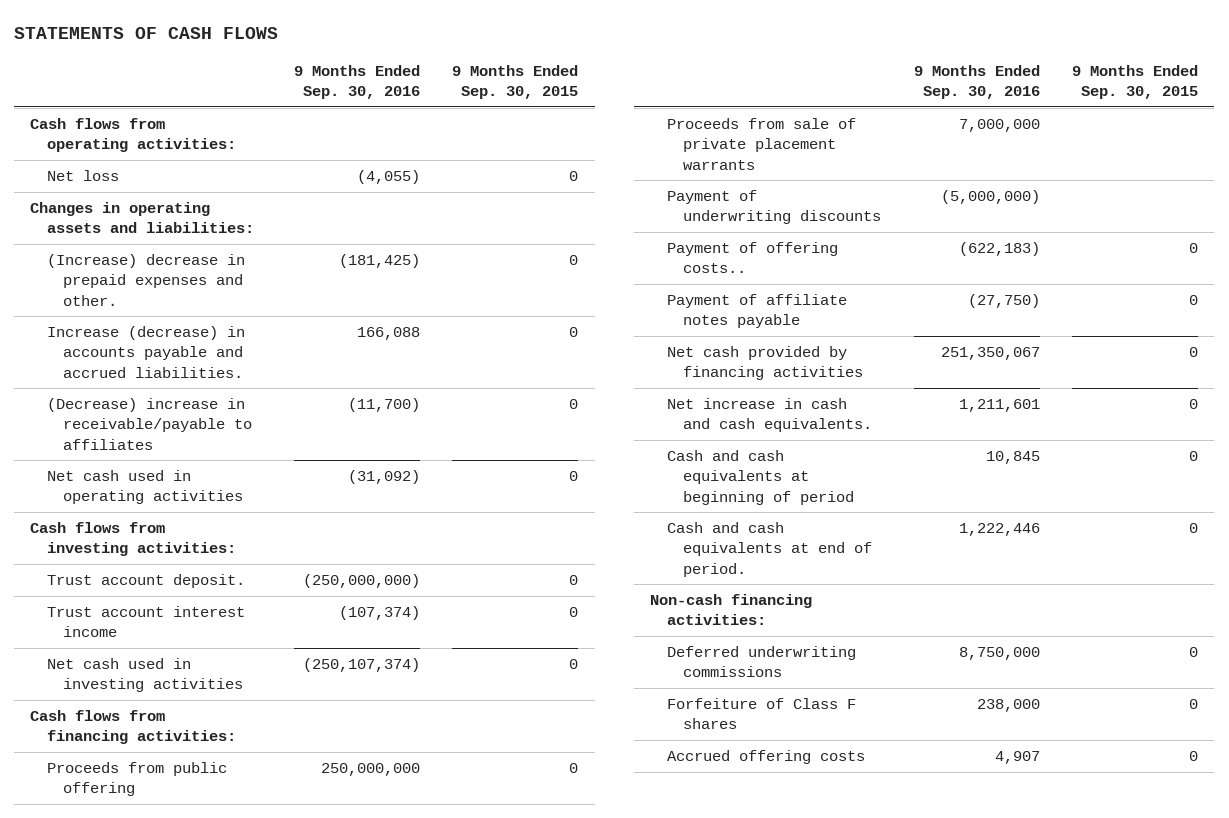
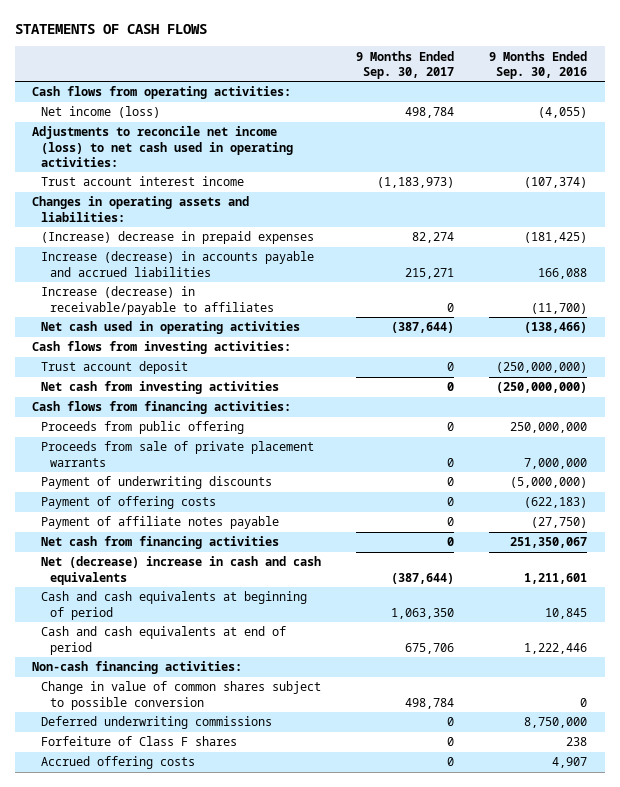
- | 9 Months Ended Sep. 30, 2016 | 9 Months Ended Sep. 30, 2015
+ | 9 Months Ended Sep. 30, 2017 | 9 Months Ended Sep. 30, 2016
- Net loss | (4,055) | 0
+ Net income (loss) | 498,784 | (4,055)
+ Adjustments to reconcile net income (loss) to net cash used in operating activities:
moved up: Trust account interest income | (1,183,973) | (107,374)
- (Increase) decrease in prepaid expenses and other. | (181,425) | 0
- Increase (decrease) in accounts payable and accrued liabilities. | 166,088 | 0
- (Decrease) increase in receivable/payable to affiliates | (11,700) | 0
- Net cash used in operating activities | (31,092) | 0
+ (Increase) decrease in prepaid expenses | 82,274 | (181,425)
+ Increase (decrease) in accounts payable and accrued liabilities | 215,271 | 166,088
+ Increase (decrease) in receivable/payable to affiliates | 0 | (11,700)
+ Net cash used in operating activities | (387,644) | (138,466)
- Trust account deposit. | (250,000,000) | 0
- Net cash used in investing activities | (250,107,374) | 0
+ Trust account deposit | 0 | (250,000,000)
+ Net cash from investing activities | 0 | (250,000,000)
- Payment of offering costs.. | (622,183) | 0
+ Payment of offering costs | 0 | (622,183)
- Net cash provided by financing activities | 251,350,067 | 0
- Net increase in cash and cash equivalents. | 1,211,601 | 0
+ Net cash from financing activities | 0 | 251,350,067
+ Net (decrease) increase in cash and cash equivalents | (387,644) | 1,211,601
- Cash and cash equivalents at end of period. | 1,222,446 | 0
+ Cash and cash equivalents at end of period | 675,706 | 1,222,446
+ Change in value of common shares subject to possible conversion | 498,784 | 0
- Forfeiture of Class F shares | 238,000 | 0
+ Forfeiture of Class F shares | 0 | 238

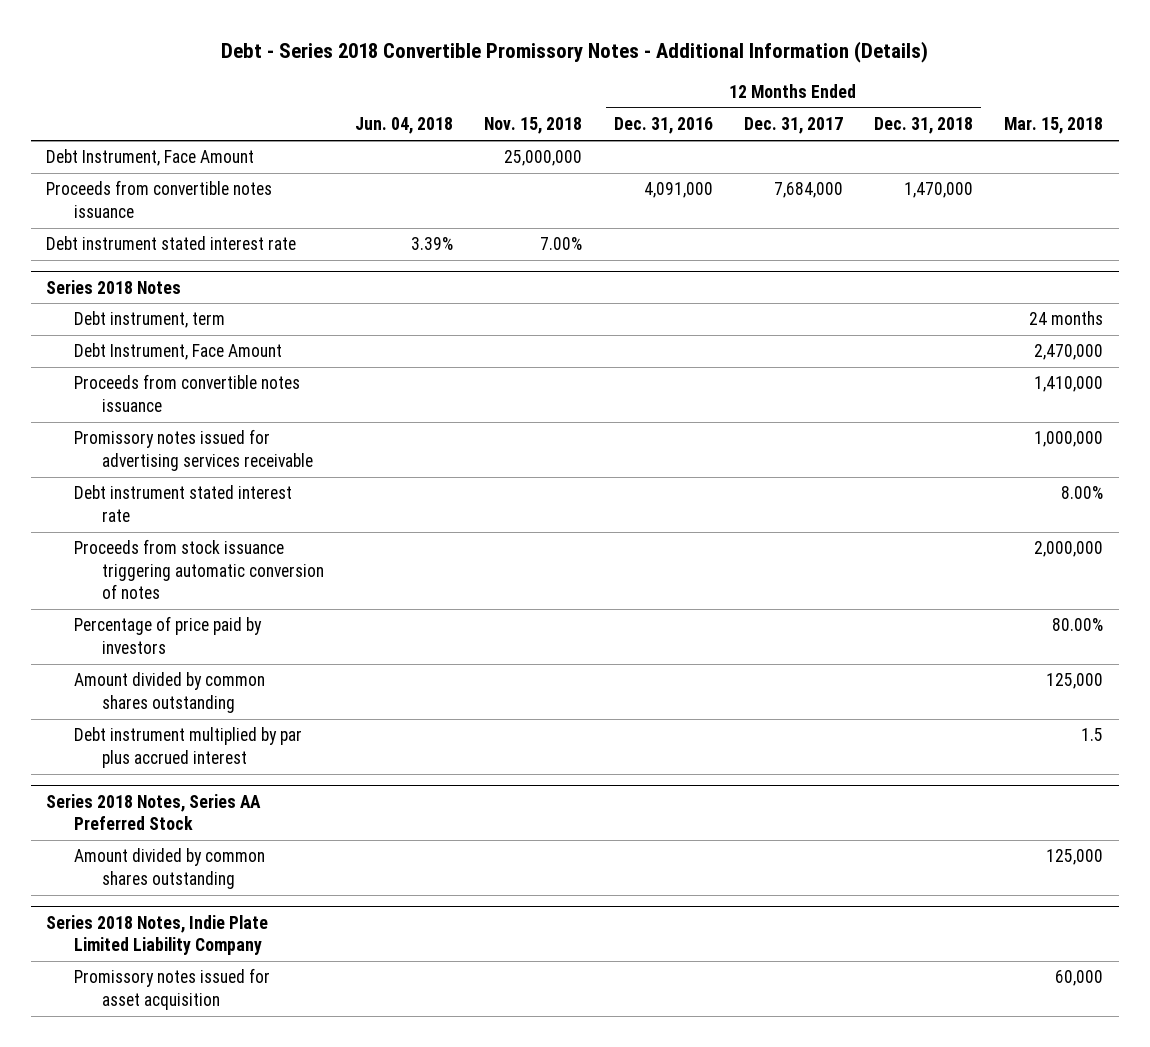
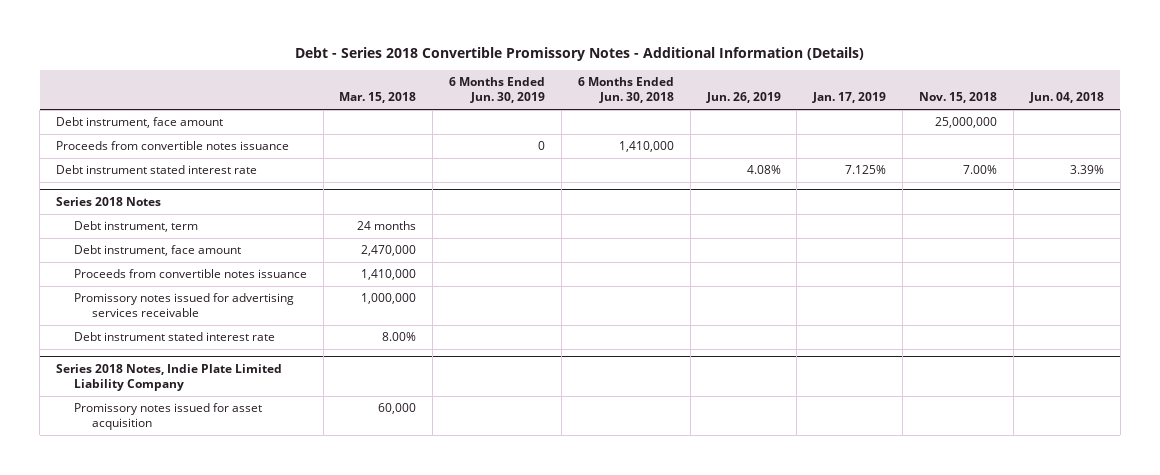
- | Jun. 04, 2018 | Nov. 15, 2018 | 12 Months Ended Dec. 31, 2016 | 12 Months Ended Dec. 31, 2017 | 12 Months Ended Dec. 31, 2018 | Mar. 15, 2018
+ | Mar. 15, 2018 | 6 Months Ended Jun. 30, 2019 | 6 Months Ended Jun. 30, 2018 | Jun. 26, 2019 | Jan. 17, 2019 | Nov. 15, 2018 | Jun. 04, 2018
- Debt Instrument, Face Amount | | 25,000,000 | | | |
+ Debt instrument, face amount | | | | | | 25,000,000 |
@ Series 2018 Notes
- Debt Instrument, Face Amount | | | | | | 2,470,000
+ Debt instrument, face amount | 2,470,000 | | | | | |
- Proceeds from stock issuance triggering automatic conversion of notes | | | | | | 2,000,000
- Percentage of price paid by investors | | | | | | 80.00%
- Amount divided by common shares outstanding | | | | | | 125,000
- Debt instrument multiplied by par plus accrued interest | | | | | | 1.5
- Series 2018 Notes, Series AA Preferred Stock
- Amount divided by common shares outstanding | | | | | | 125,000

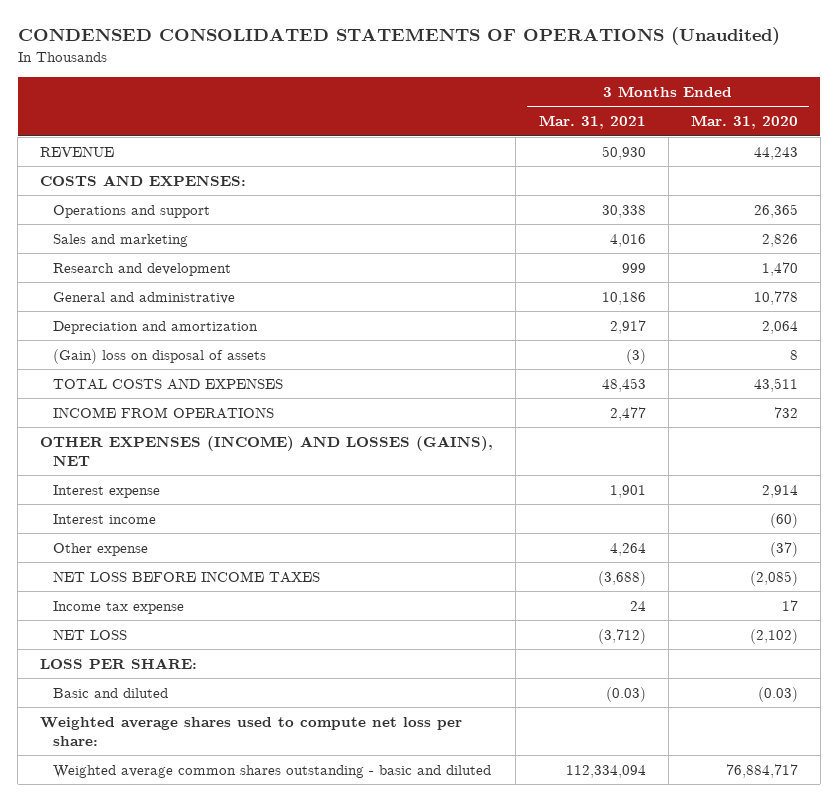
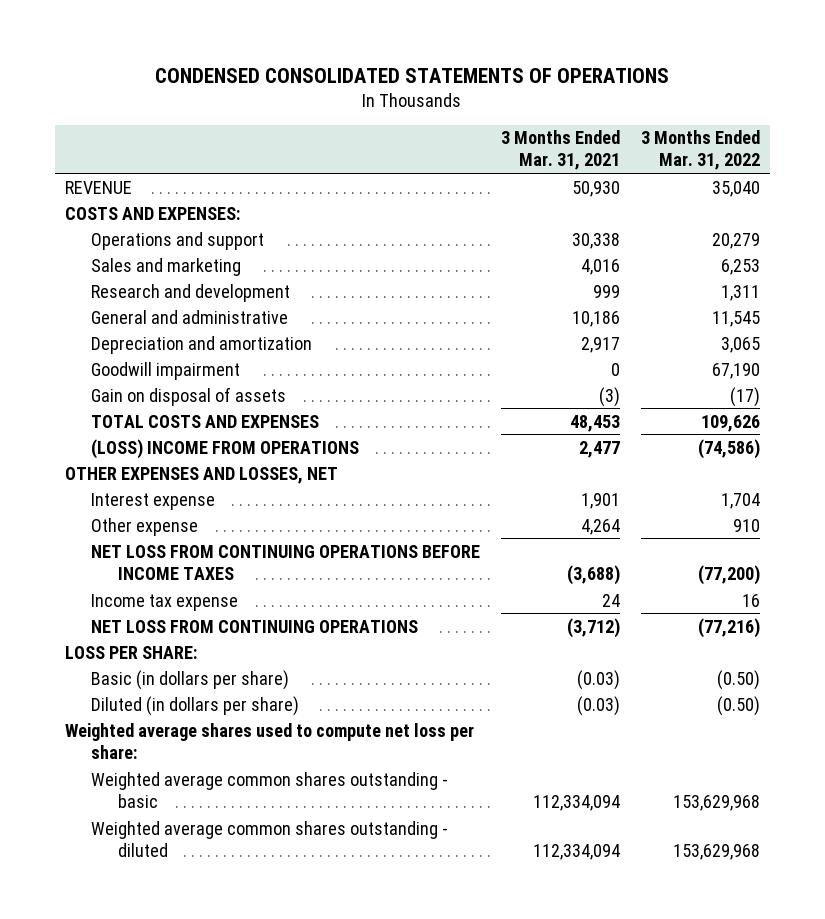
- CONDENSED CONSOLIDATED STATEMENTS OF OPERATIONS (Unaudited)
+ CONDENSED CONSOLIDATED STATEMENTS OF OPERATIONS
- | 3 Months Ended Mar. 31, 2021 | 3 Months Ended Mar. 31, 2020
+ | 3 Months Ended Mar. 31, 2021 | 3 Months Ended Mar. 31, 2022
- (Gain) loss on disposal of assets | (3) | 8
+ Goodwill impairment | 0 | 67,190
+ Gain on disposal of assets | (3) | (17)
- INCOME FROM OPERATIONS | 2,477 | 732
- OTHER EXPENSES (INCOME) AND LOSSES (GAINS), NET
+ (LOSS) INCOME FROM OPERATIONS | 2,477 | (74,586)
+ OTHER EXPENSES AND LOSSES, NET
- Interest income | | (60)
- NET LOSS BEFORE INCOME TAXES | (3,688) | (2,085)
+ NET LOSS FROM CONTINUING OPERATIONS BEFORE INCOME TAXES | (3,688) | (77,200)
- NET LOSS | (3,712) | (2,102)
+ NET LOSS FROM CONTINUING OPERATIONS | (3,712) | (77,216)
- Basic and diluted | (0.03) | (0.03)
+ Basic (in dollars per share) | (0.03) | (0.50)
+ Diluted (in dollars per share) | (0.03) | (0.50)
- Weighted average common shares outstanding - basic and diluted | 112,334,094 | 76,884,717
+ Weighted average common shares outstanding - basic | 112,334,094 | 153,629,968
+ Weighted average common shares outstanding - diluted | 112,334,094 | 153,629,968

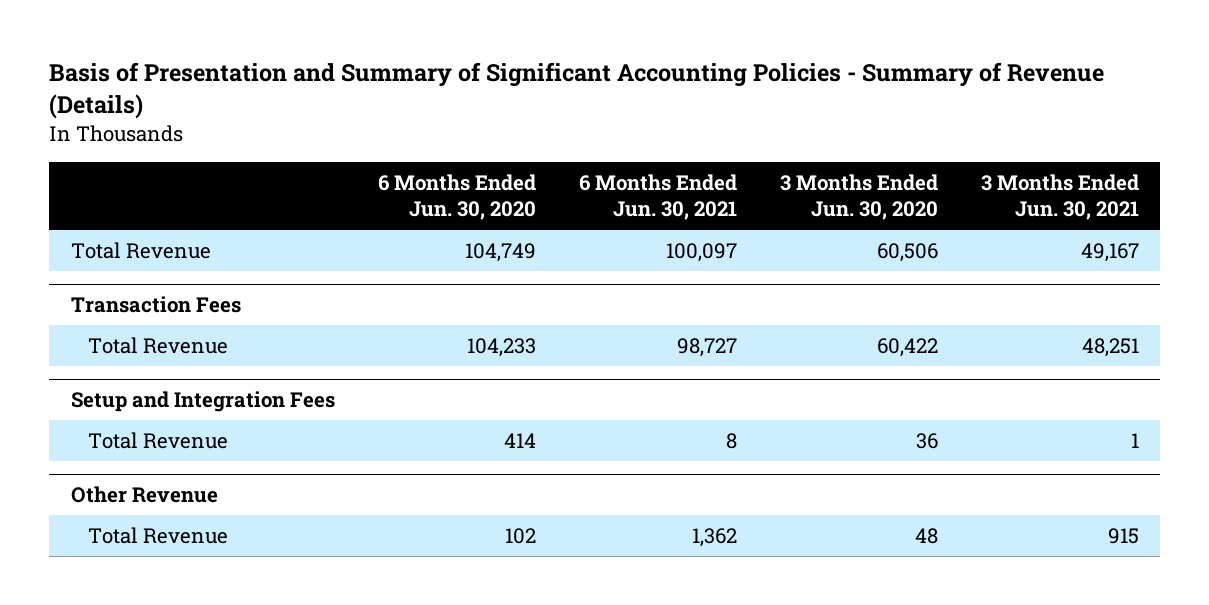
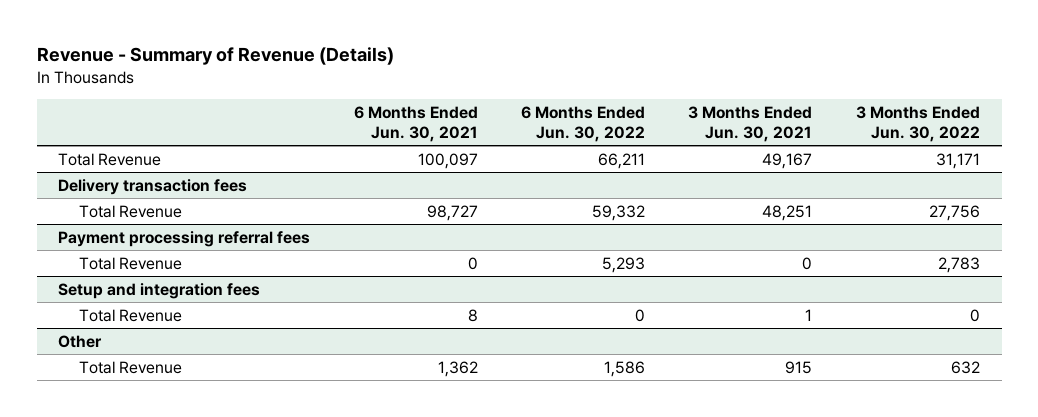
- Basis of Presentation and Summary of Significant Accounting Policies - Summary of Revenue (Details)
+ Revenue - Summary of Revenue (Details)
- | 6 Months Ended Jun. 30, 2020 | 6 Months Ended Jun. 30, 2021 | 3 Months Ended Jun. 30, 2020 | 3 Months Ended Jun. 30, 2021
+ | 6 Months Ended Jun. 30, 2021 | 6 Months Ended Jun. 30, 2022 | 3 Months Ended Jun. 30, 2021 | 3 Months Ended Jun. 30, 2022
- Transaction Fees
+ Delivery transaction fees
- Setup and Integration Fees
+ Payment processing referral fees
+ Total Revenue | 0 | 5,293 | 0 | 2,783
+ Setup and integration fees
- Other Revenue
+ Other

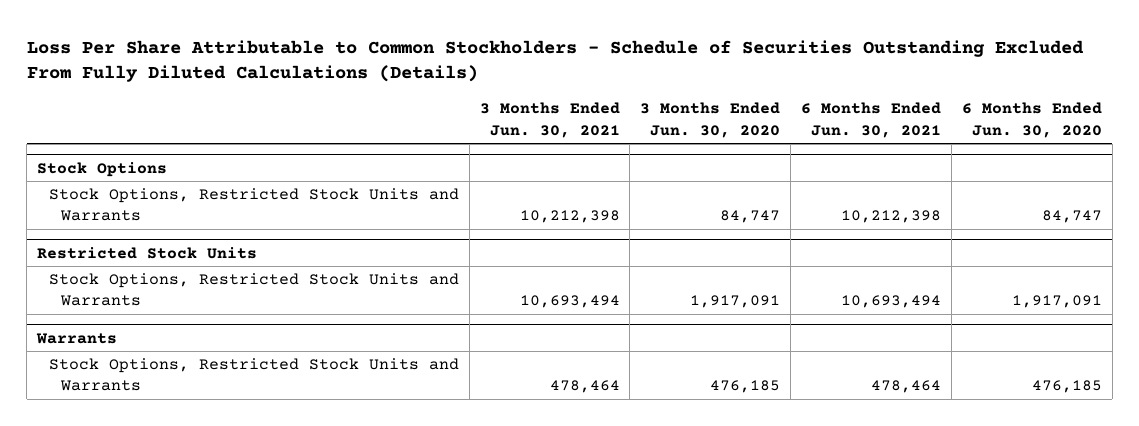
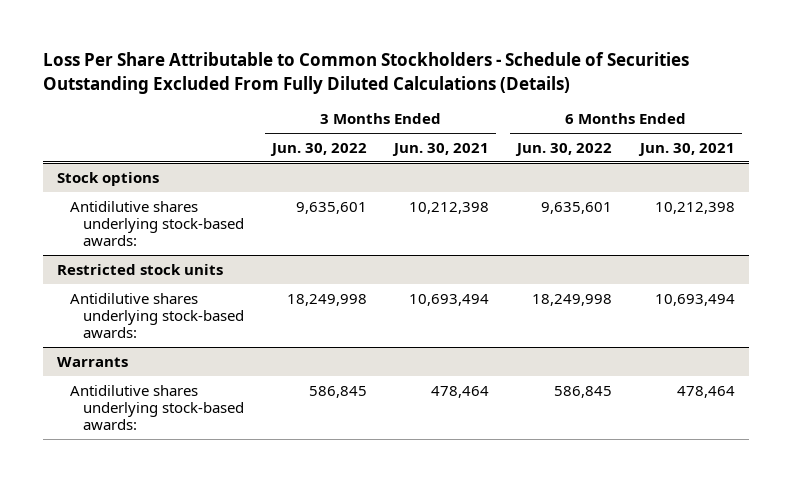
- | 3 Months Ended Jun. 30, 2021 | 3 Months Ended Jun. 30, 2020 | 6 Months Ended Jun. 30, 2021 | 6 Months Ended Jun. 30, 2020
+ | 3 Months Ended Jun. 30, 2022 | 3 Months Ended Jun. 30, 2021 | 6 Months Ended Jun. 30, 2022 | 6 Months Ended Jun. 30, 2021
- Stock Options
- Stock Options, Restricted Stock Units and Warrants | 10,212,398 | 84,747 | 10,212,398 | 84,747
- Restricted Stock Units
- Stock Options, Restricted Stock Units and Warrants | 10,693,494 | 1,917,091 | 10,693,494 | 1,917,091
+ Stock options
+ Antidilutive shares underlying stock-based awards: | 9,635,601 | 10,212,398 | 9,635,601 | 10,212,398
+ Restricted stock units
+ Antidilutive shares underlying stock-based awards: | 18,249,998 | 10,693,494 | 18,249,998 | 10,693,494
@ Warrants
- Stock Options, Restricted Stock Units and Warrants | 478,464 | 476,185 | 478,464 | 476,185
+ Antidilutive shares underlying stock-based awards: | 586,845 | 478,464 | 586,845 | 478,464

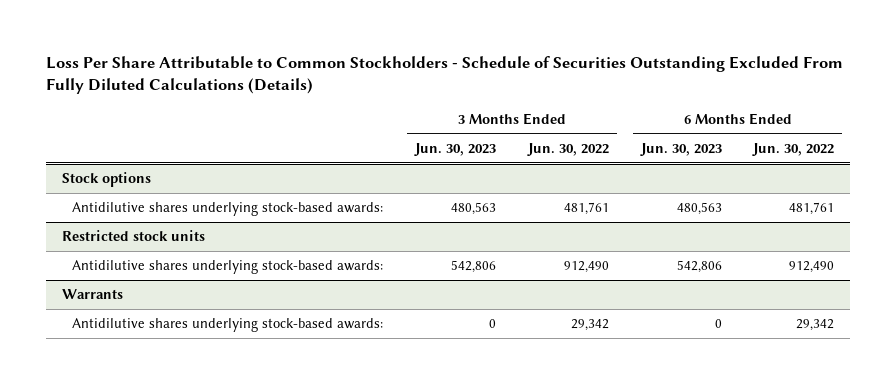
- | 3 Months Ended Jun. 30, 2022 | 3 Months Ended Jun. 30, 2021 | 6 Months Ended Jun. 30, 2022 | 6 Months Ended Jun. 30, 2021
+ | 3 Months Ended Jun. 30, 2023 | 3 Months Ended Jun. 30, 2022 | 6 Months Ended Jun. 30, 2023 | 6 Months Ended Jun. 30, 2022
@ Stock options
- Antidilutive shares underlying stock-based awards: | 9,635,601 | 10,212,398 | 9,635,601 | 10,212,398
+ Antidilutive shares underlying stock-based awards: | 480,563 | 481,761 | 480,563 | 481,761
@ Restricted stock units
- Antidilutive shares underlying stock-based awards: | 18,249,998 | 10,693,494 | 18,249,998 | 10,693,494
+ Antidilutive shares underlying stock-based awards: | 542,806 | 912,490 | 542,806 | 912,490
@ Warrants
- Antidilutive shares underlying stock-based awards: | 586,845 | 478,464 | 586,845 | 478,464
+ Antidilutive shares underlying stock-based awards: | 0 | 29,342 | 0 | 29,342

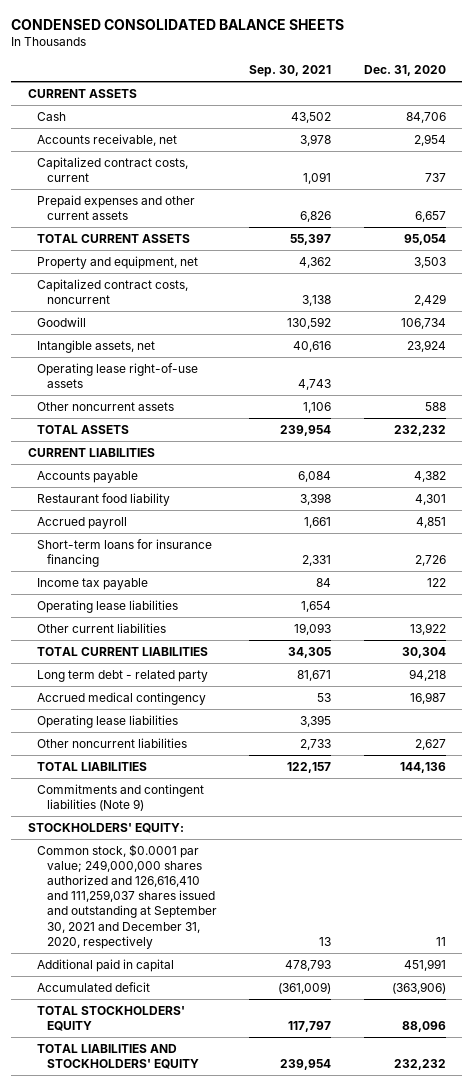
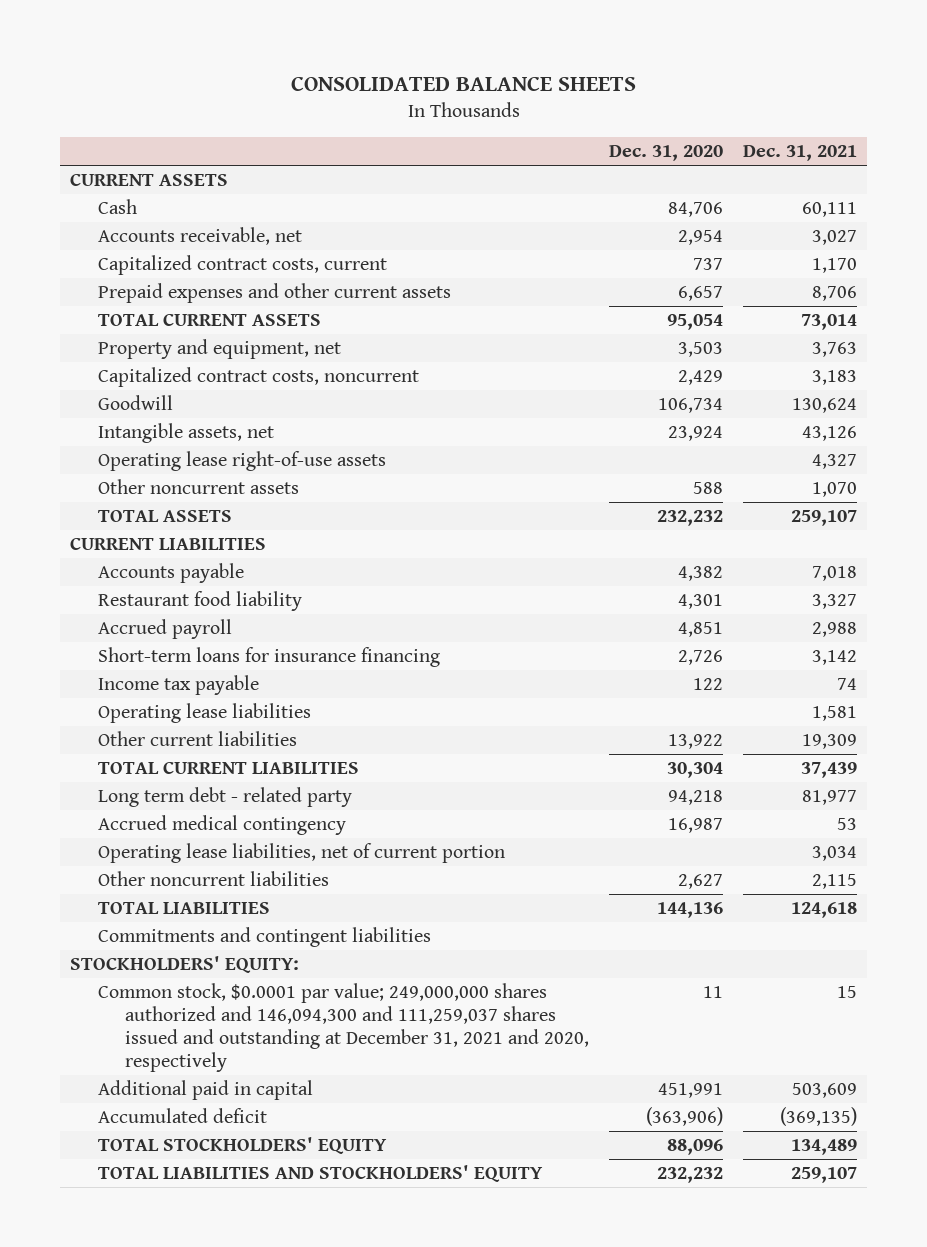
- CONDENSED CONSOLIDATED BALANCE SHEETS
+ CONSOLIDATED BALANCE SHEETS
- | Sep. 30, 2021 | Dec. 31, 2020
+ | Dec. 31, 2020 | Dec. 31, 2021
- Operating lease liabilities | 3,395 |
+ Operating lease liabilities, net of current portion | | 3,034
- Commitments and contingent liabilities (Note 9)
+ Commitments and contingent liabilities
- Common stock, $0.0001 par value; 249,000,000 shares authorized and 126,616,410 and 111,259,037 shares issued and outstanding at September 30, 2021 and December 31, 2020, respectively | 13 | 11
+ Common stock, $0.0001 par value; 249,000,000 shares authorized and 146,094,300 and 111,259,037 shares issued and outstanding at December 31, 2021 and 2020, respectively | 11 | 15

